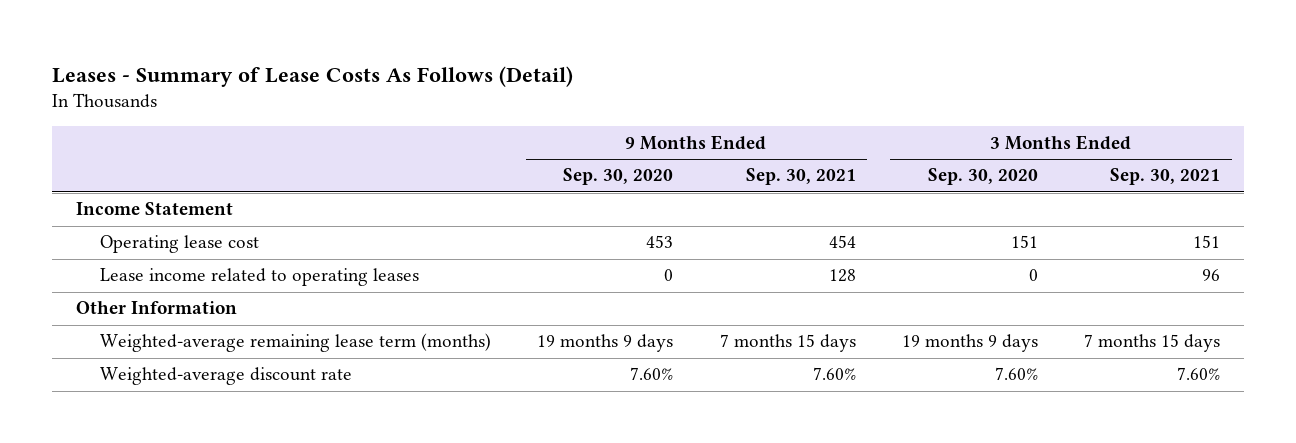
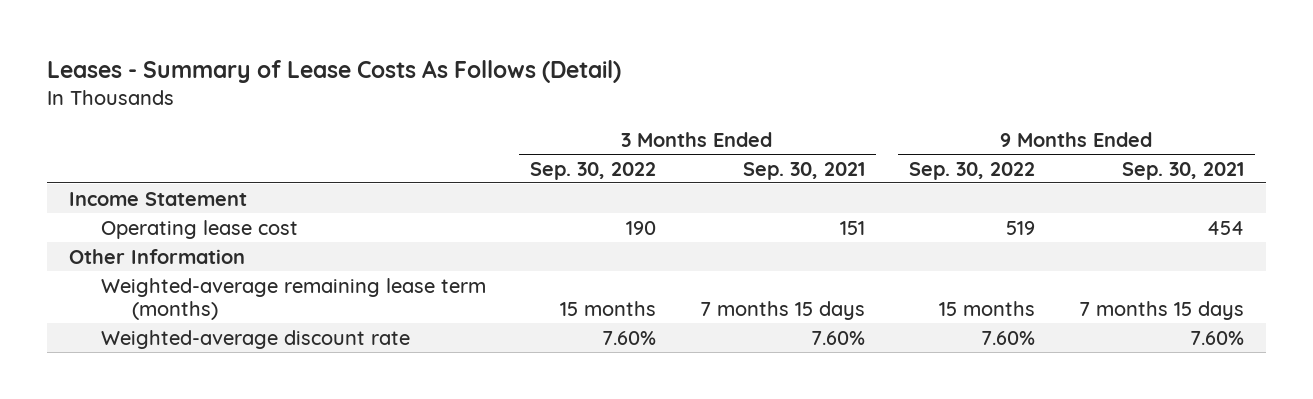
- | 9 Months Ended Sep. 30, 2020 | 9 Months Ended Sep. 30, 2021 | 3 Months Ended Sep. 30, 2020 | 3 Months Ended Sep. 30, 2021
+ | 3 Months Ended Sep. 30, 2022 | 3 Months Ended Sep. 30, 2021 | 9 Months Ended Sep. 30, 2022 | 9 Months Ended Sep. 30, 2021
- Lease income related to operating leases | 0 | 128 | 0 | 96

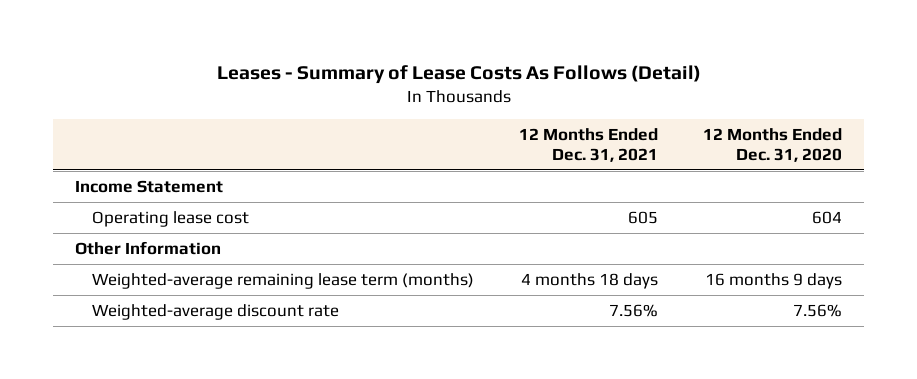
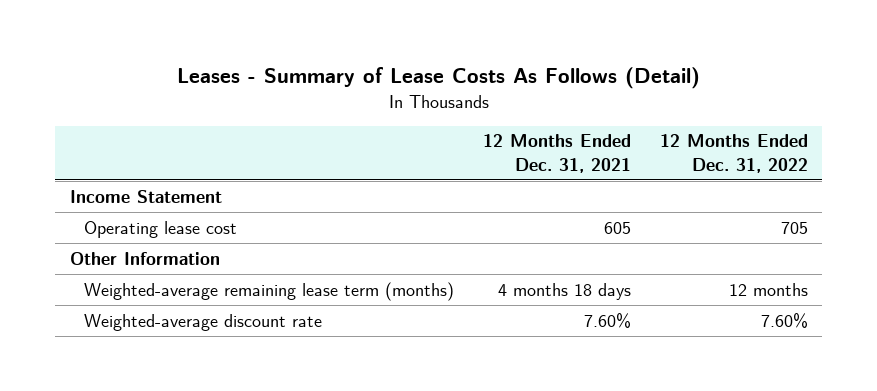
- | 12 Months Ended Dec. 31, 2021 | 12 Months Ended Dec. 31, 2020
+ | 12 Months Ended Dec. 31, 2021 | 12 Months Ended Dec. 31, 2022
- Weighted-average discount rate | 7.56% | 7.56%
+ Weighted-average discount rate | 7.60% | 7.60%

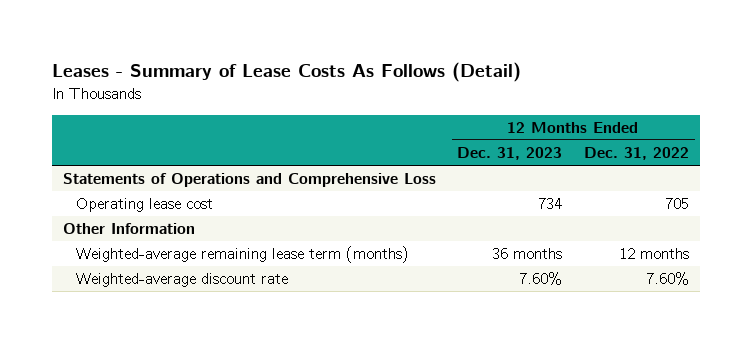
- | 12 Months Ended Dec. 31, 2021 | 12 Months Ended Dec. 31, 2022
+ | 12 Months Ended Dec. 31, 2023 | 12 Months Ended Dec. 31, 2022
- Income Statement
+ Statements of Operations and Comprehensive Loss

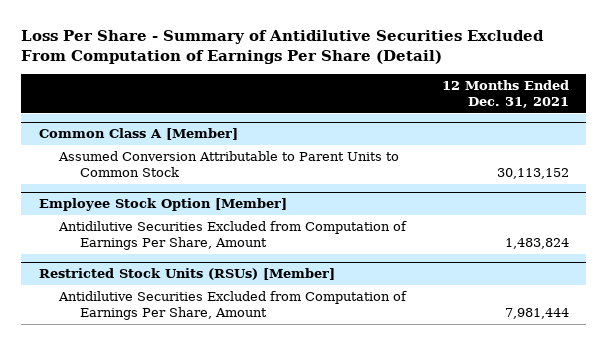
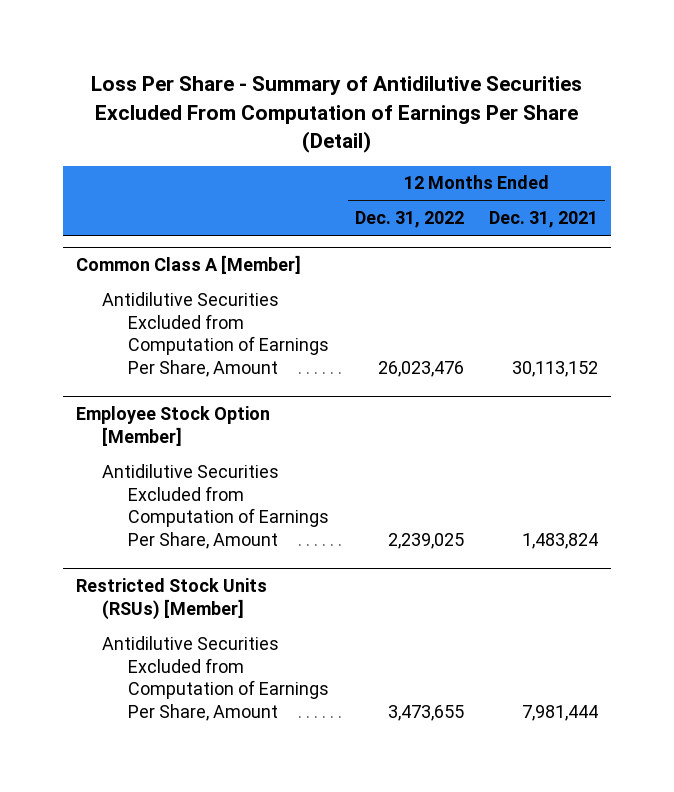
- | 12 Months Ended Dec. 31, 2021
+ | 12 Months Ended Dec. 31, 2022 | 12 Months Ended Dec. 31, 2021
@ Common Class A [Member]
- Assumed Conversion Attributable to Parent Units to Common Stock | 30,113,152
+ Antidilutive Securities Excluded from Computation of Earnings Per Share, Amount | 26,023,476 | 30,113,152

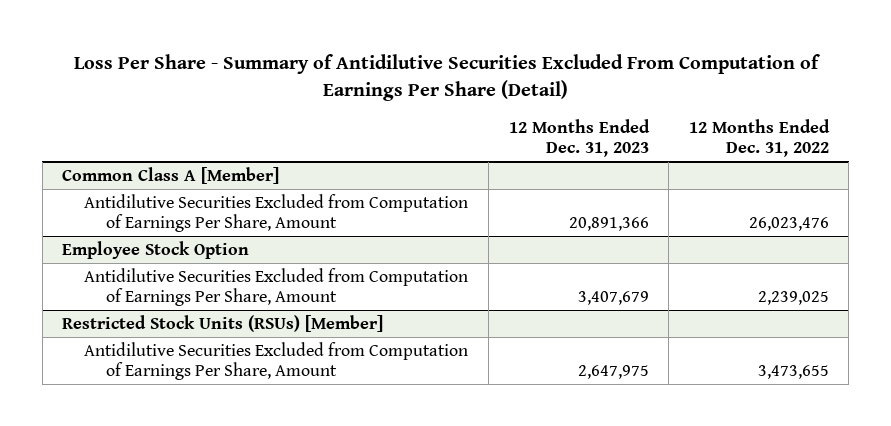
- | 12 Months Ended Dec. 31, 2022 | 12 Months Ended Dec. 31, 2021
+ | 12 Months Ended Dec. 31, 2023 | 12 Months Ended Dec. 31, 2022
- Employee Stock Option [Member]
+ Employee Stock Option

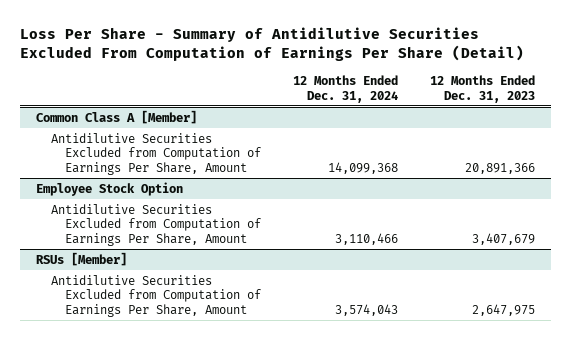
- | 12 Months Ended Dec. 31, 2023 | 12 Months Ended Dec. 31, 2022
+ | 12 Months Ended Dec. 31, 2024 | 12 Months Ended Dec. 31, 2023
- Restricted Stock Units (RSUs) [Member]
+ RSUs [Member]

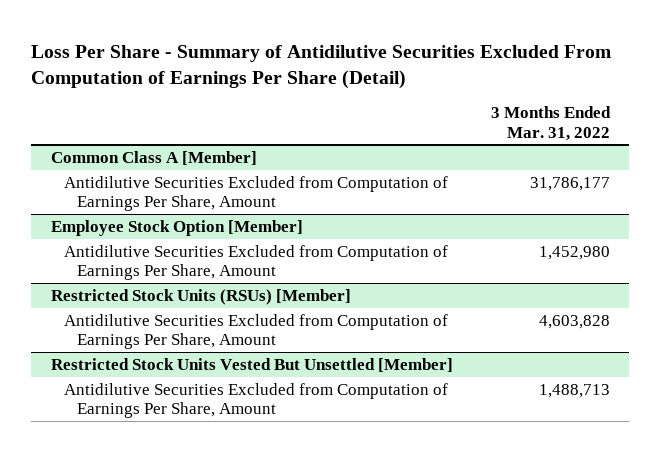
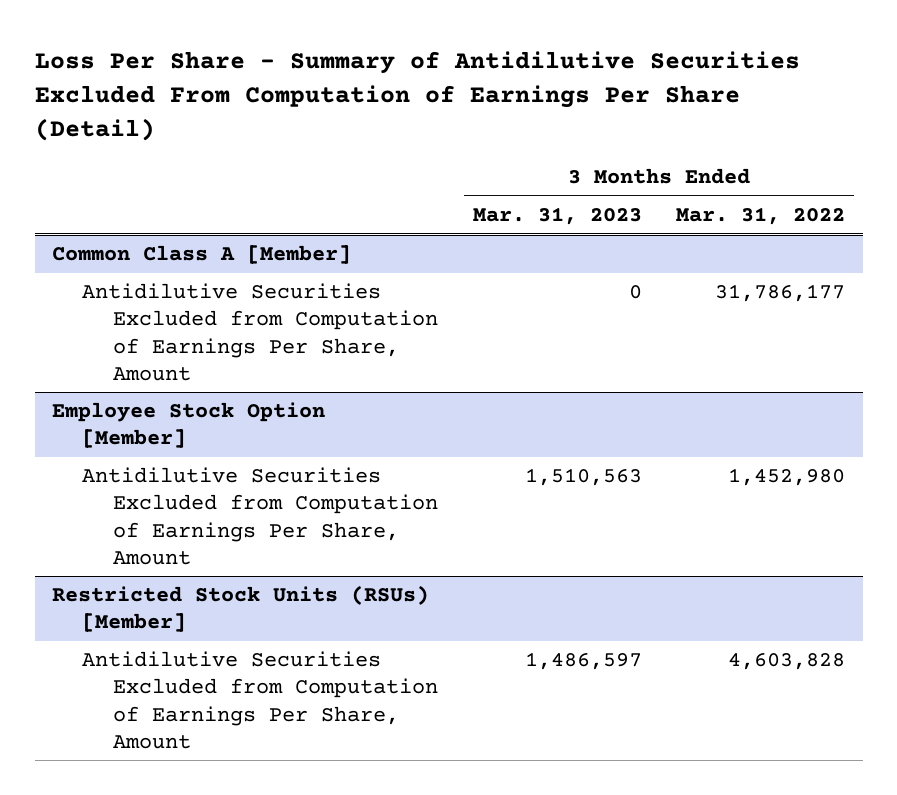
- | 3 Months Ended Mar. 31, 2022
+ | 3 Months Ended Mar. 31, 2023 | 3 Months Ended Mar. 31, 2022
- Restricted Stock Units Vested But Unsettled [Member]
- Antidilutive Securities Excluded from Computation of Earnings Per Share, Amount | 1,488,713

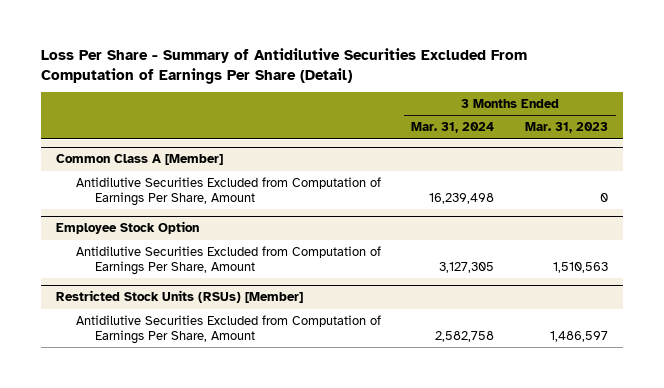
- | 3 Months Ended Mar. 31, 2023 | 3 Months Ended Mar. 31, 2022
+ | 3 Months Ended Mar. 31, 2024 | 3 Months Ended Mar. 31, 2023
- Employee Stock Option [Member]
+ Employee Stock Option

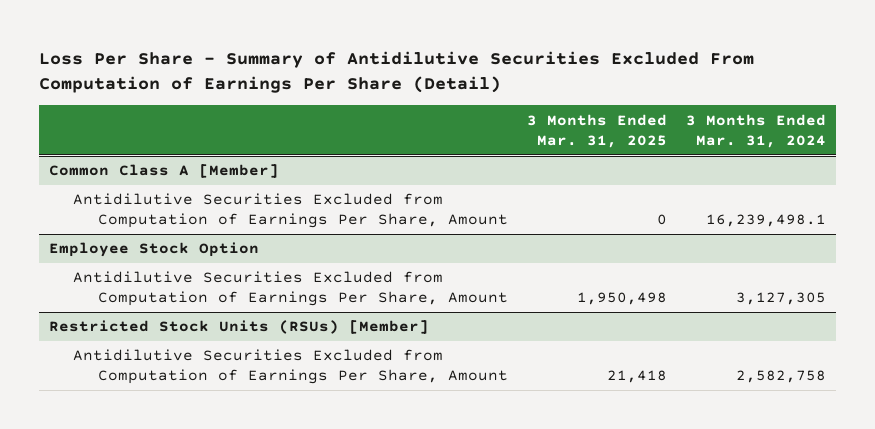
- | 3 Months Ended Mar. 31, 2024 | 3 Months Ended Mar. 31, 2023
+ | 3 Months Ended Mar. 31, 2025 | 3 Months Ended Mar. 31, 2024
@ Common Class A [Member]
- Antidilutive Securities Excluded from Computation of Earnings Per Share, Amount | 16,239,498 | 0
+ Antidilutive Securities Excluded from Computation of Earnings Per Share, Amount | 0 | 16,239,498.1

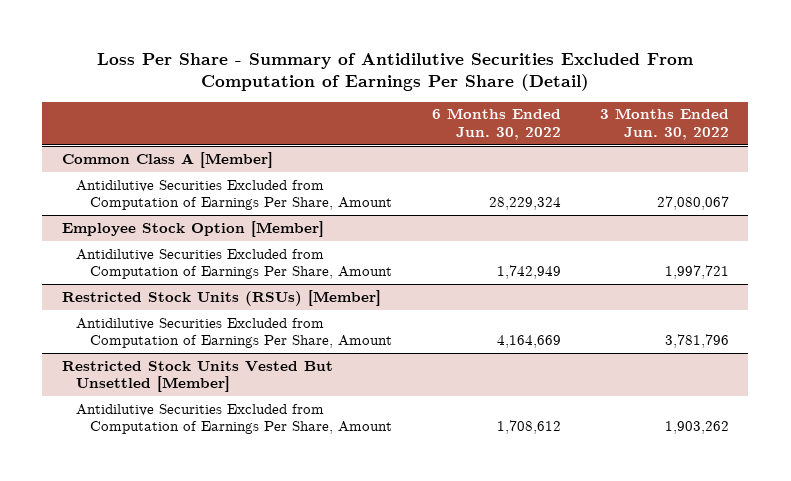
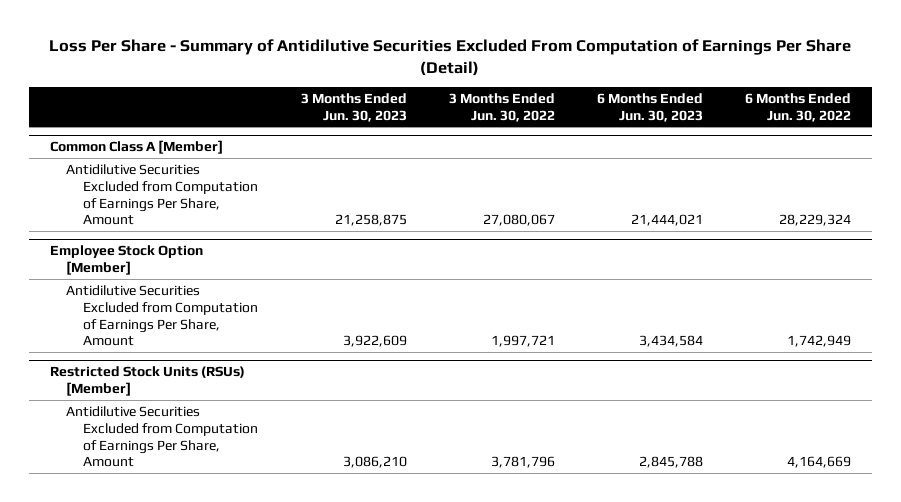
- | 6 Months Ended Jun. 30, 2022 | 3 Months Ended Jun. 30, 2022
+ | 3 Months Ended Jun. 30, 2023 | 3 Months Ended Jun. 30, 2022 | 6 Months Ended Jun. 30, 2023 | 6 Months Ended Jun. 30, 2022
- Restricted Stock Units Vested But Unsettled [Member]
- Antidilutive Securities Excluded from Computation of Earnings Per Share, Amount | 1,708,612 | 1,903,262

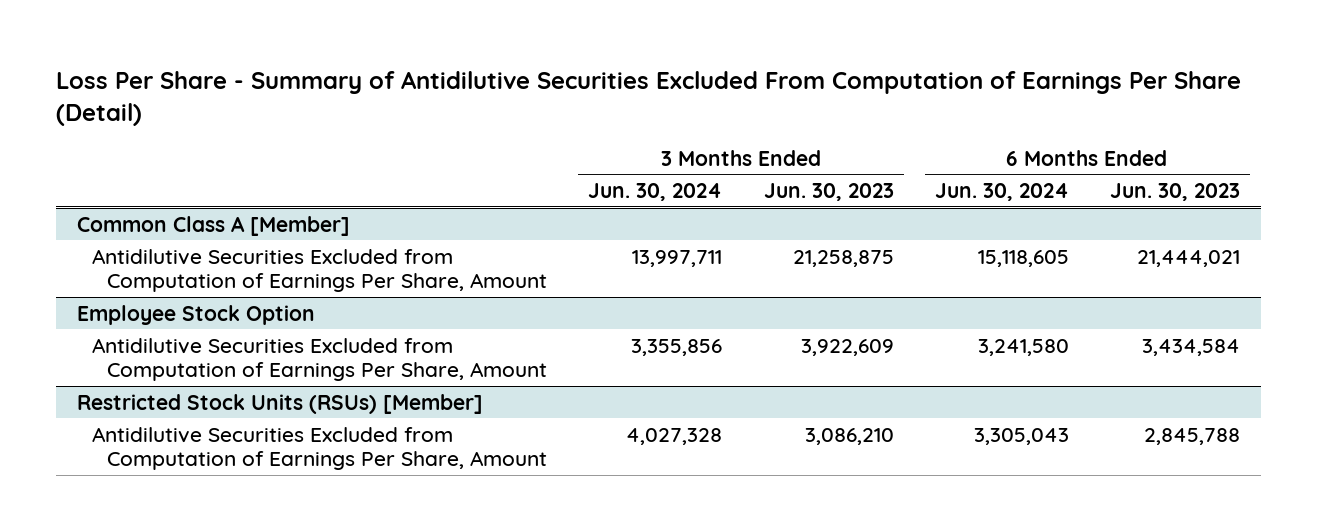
- | 3 Months Ended Jun. 30, 2023 | 3 Months Ended Jun. 30, 2022 | 6 Months Ended Jun. 30, 2023 | 6 Months Ended Jun. 30, 2022
+ | 3 Months Ended Jun. 30, 2024 | 3 Months Ended Jun. 30, 2023 | 6 Months Ended Jun. 30, 2024 | 6 Months Ended Jun. 30, 2023
- Employee Stock Option [Member]
+ Employee Stock Option

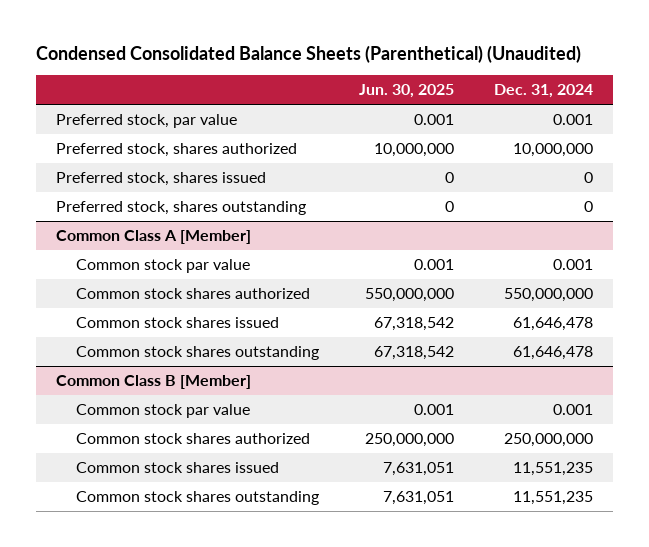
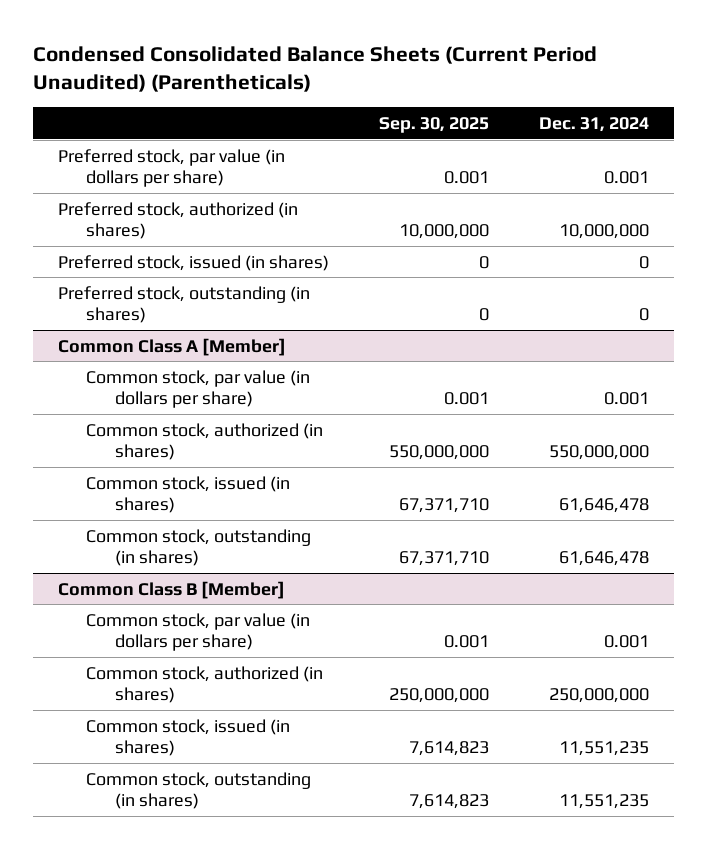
- Condensed Consolidated Balance Sheets (Parenthetical) (Unaudited)
+ Condensed Consolidated Balance Sheets (Current Period Unaudited) (Parentheticals)
- | Jun. 30, 2025 | Dec. 31, 2024
+ | Sep. 30, 2025 | Dec. 31, 2024
- Preferred stock, par value | 0.001 | 0.001
- Preferred stock, shares authorized | 10,000,000 | 10,000,000
- Preferred stock, shares issued | 0 | 0
- Preferred stock, shares outstanding | 0 | 0
+ Preferred stock, par value (in dollars per share) | 0.001 | 0.001
+ Preferred stock, authorized (in shares) | 10,000,000 | 10,000,000
+ Preferred stock, issued (in shares) | 0 | 0
+ Preferred stock, outstanding (in shares) | 0 | 0
@ Common Class A [Member]
- Common stock par value | 0.001 | 0.001
- Common stock shares authorized | 550,000,000 | 550,000,000
- Common stock shares issued | 67,318,542 | 61,646,478
- Common stock shares outstanding | 67,318,542 | 61,646,478
+ Common stock, par value (in dollars per share) | 0.001 | 0.001
+ Common stock, authorized (in shares) | 550,000,000 | 550,000,000
+ Common stock, issued (in shares) | 67,371,710 | 61,646,478
+ Common stock, outstanding (in shares) | 67,371,710 | 61,646,478
@ Common Class B [Member]
- Common stock par value | 0.001 | 0.001
- Common stock shares authorized | 250,000,000 | 250,000,000
- Common stock shares issued | 7,631,051 | 11,551,235
- Common stock shares outstanding | 7,631,051 | 11,551,235
+ Common stock, par value (in dollars per share) | 0.001 | 0.001
+ Common stock, authorized (in shares) | 250,000,000 | 250,000,000
+ Common stock, issued (in shares) | 7,614,823 | 11,551,235
+ Common stock, outstanding (in shares) | 7,614,823 | 11,551,235

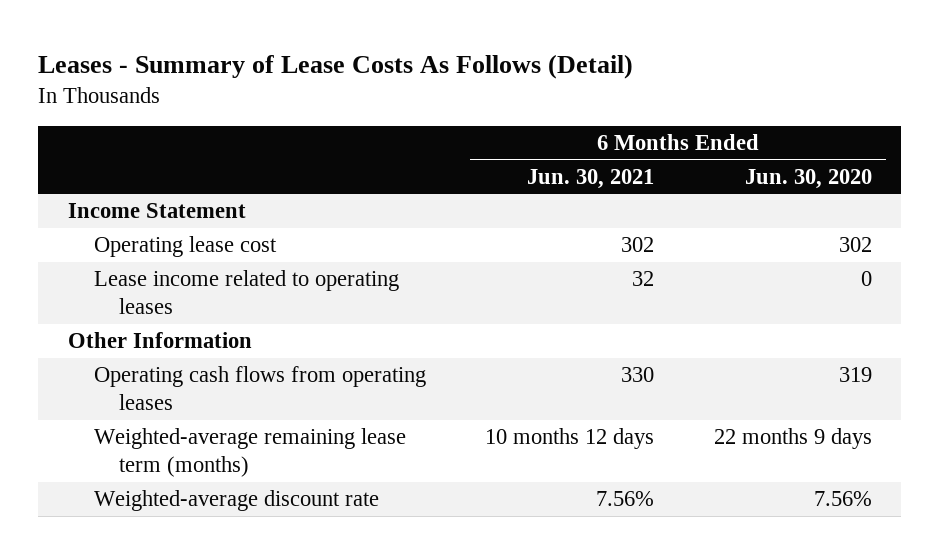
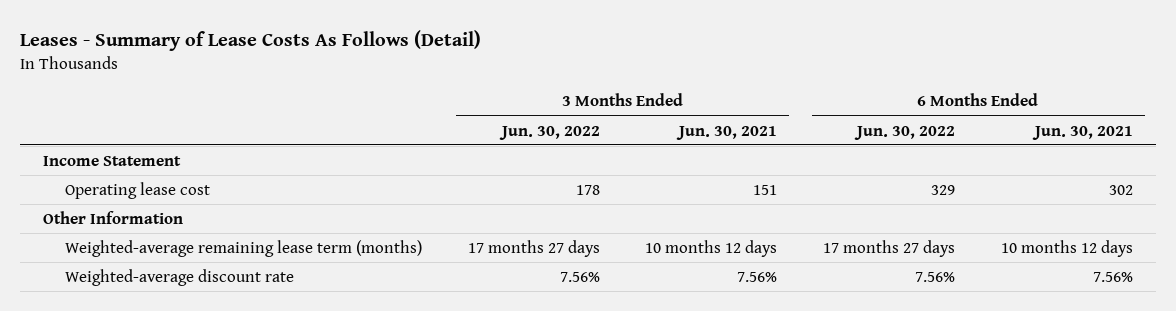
- | 6 Months Ended Jun. 30, 2021 | 6 Months Ended Jun. 30, 2020
+ | 3 Months Ended Jun. 30, 2022 | 3 Months Ended Jun. 30, 2021 | 6 Months Ended Jun. 30, 2022 | 6 Months Ended Jun. 30, 2021
- Lease income related to operating leases | 32 | 0
- Operating cash flows from operating leases | 330 | 319

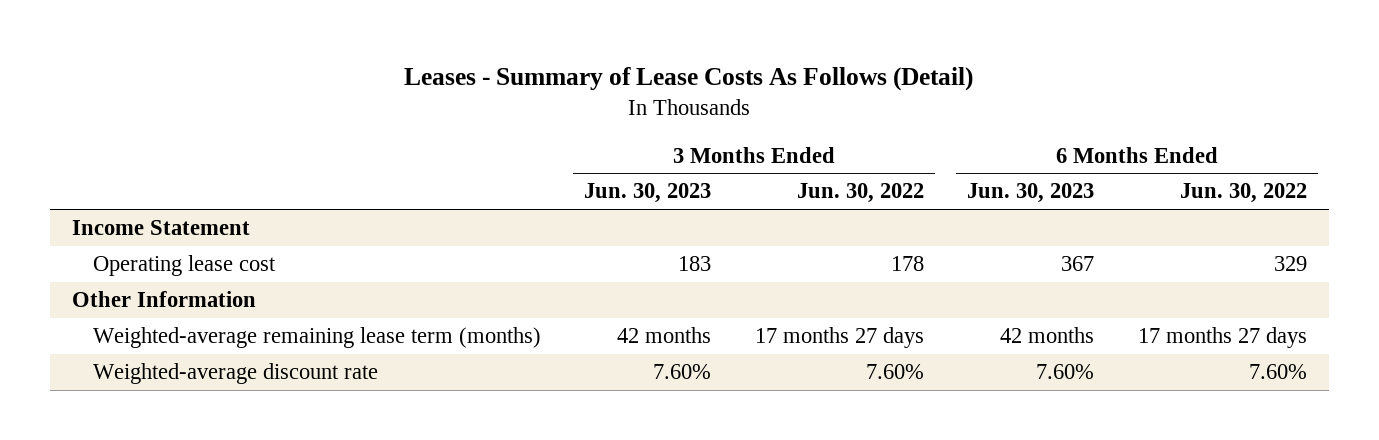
- | 3 Months Ended Jun. 30, 2022 | 3 Months Ended Jun. 30, 2021 | 6 Months Ended Jun. 30, 2022 | 6 Months Ended Jun. 30, 2021
+ | 3 Months Ended Jun. 30, 2023 | 3 Months Ended Jun. 30, 2022 | 6 Months Ended Jun. 30, 2023 | 6 Months Ended Jun. 30, 2022
- Weighted-average discount rate | 7.56% | 7.56% | 7.56% | 7.56%
+ Weighted-average discount rate | 7.60% | 7.60% | 7.60% | 7.60%

